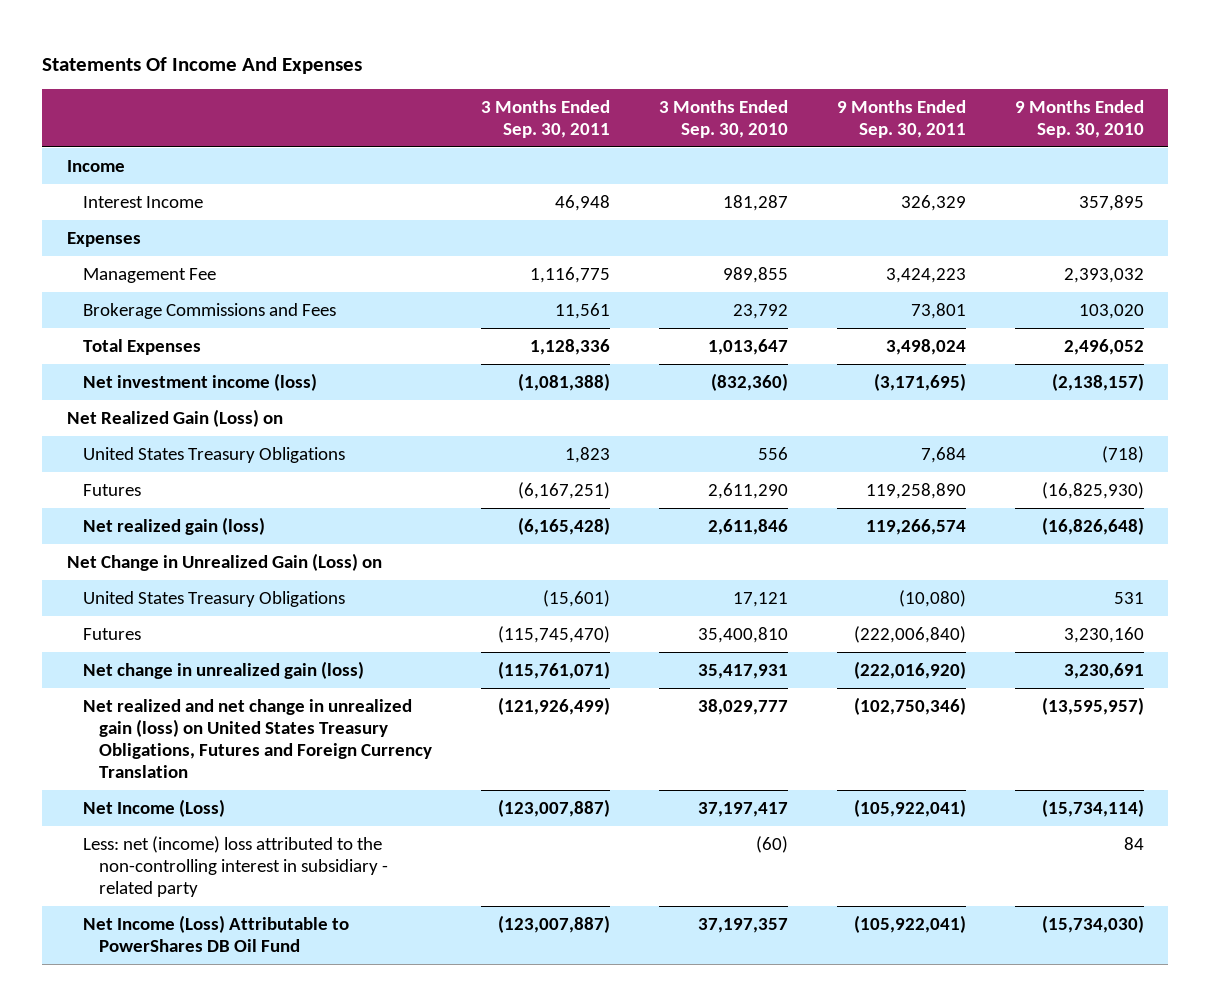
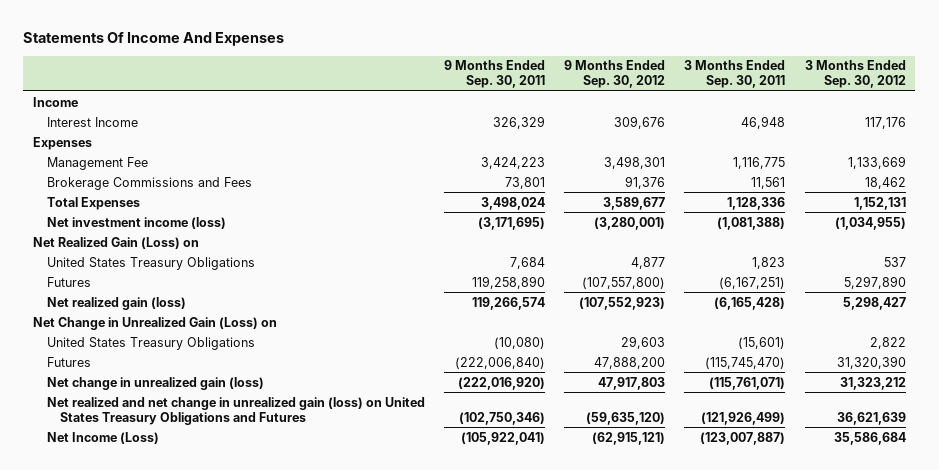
- | 3 Months Ended Sep. 30, 2011 | 3 Months Ended Sep. 30, 2010 | 9 Months Ended Sep. 30, 2011 | 9 Months Ended Sep. 30, 2010
+ | 9 Months Ended Sep. 30, 2011 | 9 Months Ended Sep. 30, 2012 | 3 Months Ended Sep. 30, 2011 | 3 Months Ended Sep. 30, 2012
- Net realized and net change in unrealized gain (loss) on United States Treasury Obligations, Futures and Foreign Currency Translation | (121,926,499) | 38,029,777 | (102,750,346) | (13,595,957)
+ Net realized and net change in unrealized gain (loss) on United States Treasury Obligations and Futures | (102,750,346) | (59,635,120) | (121,926,499) | 36,621,639
- Less: net (income) loss attributed to the non-controlling interest in subsidiary - related party | | (60) | | 84
- Net Income (Loss) Attributable to PowerShares DB Oil Fund | (123,007,887) | 37,197,357 | (105,922,041) | (15,734,030)

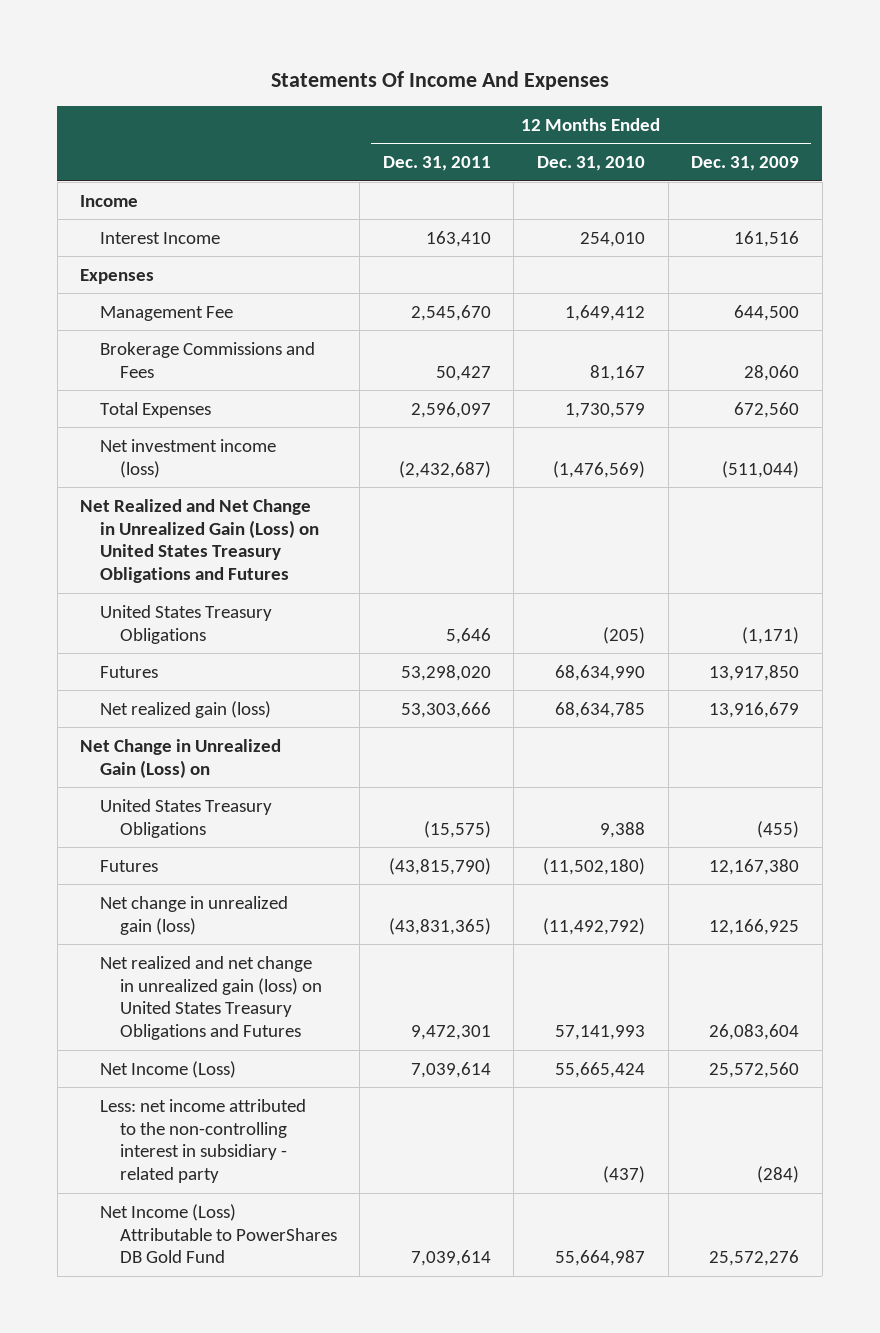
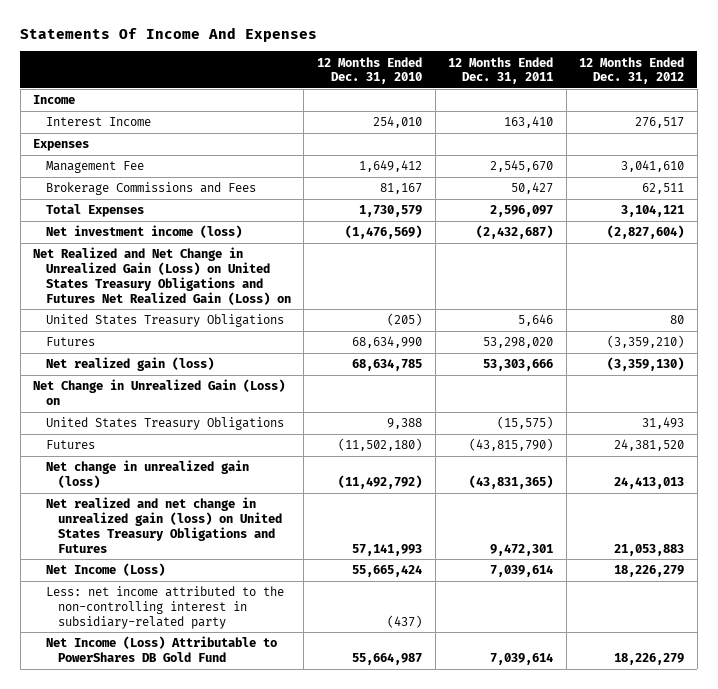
- | 12 Months Ended Dec. 31, 2011 | 12 Months Ended Dec. 31, 2010 | 12 Months Ended Dec. 31, 2009
+ | 12 Months Ended Dec. 31, 2010 | 12 Months Ended Dec. 31, 2011 | 12 Months Ended Dec. 31, 2012
- Net Realized and Net Change in Unrealized Gain (Loss) on United States Treasury Obligations and Futures
+ Net Realized and Net Change in Unrealized Gain (Loss) on United States Treasury Obligations and Futures Net Realized Gain (Loss) on
- Less: net income attributed to the non-controlling interest in subsidiary - related party | | (437) | (284)
+ Less: net income attributed to the non-controlling interest in subsidiary-related party | (437) | |

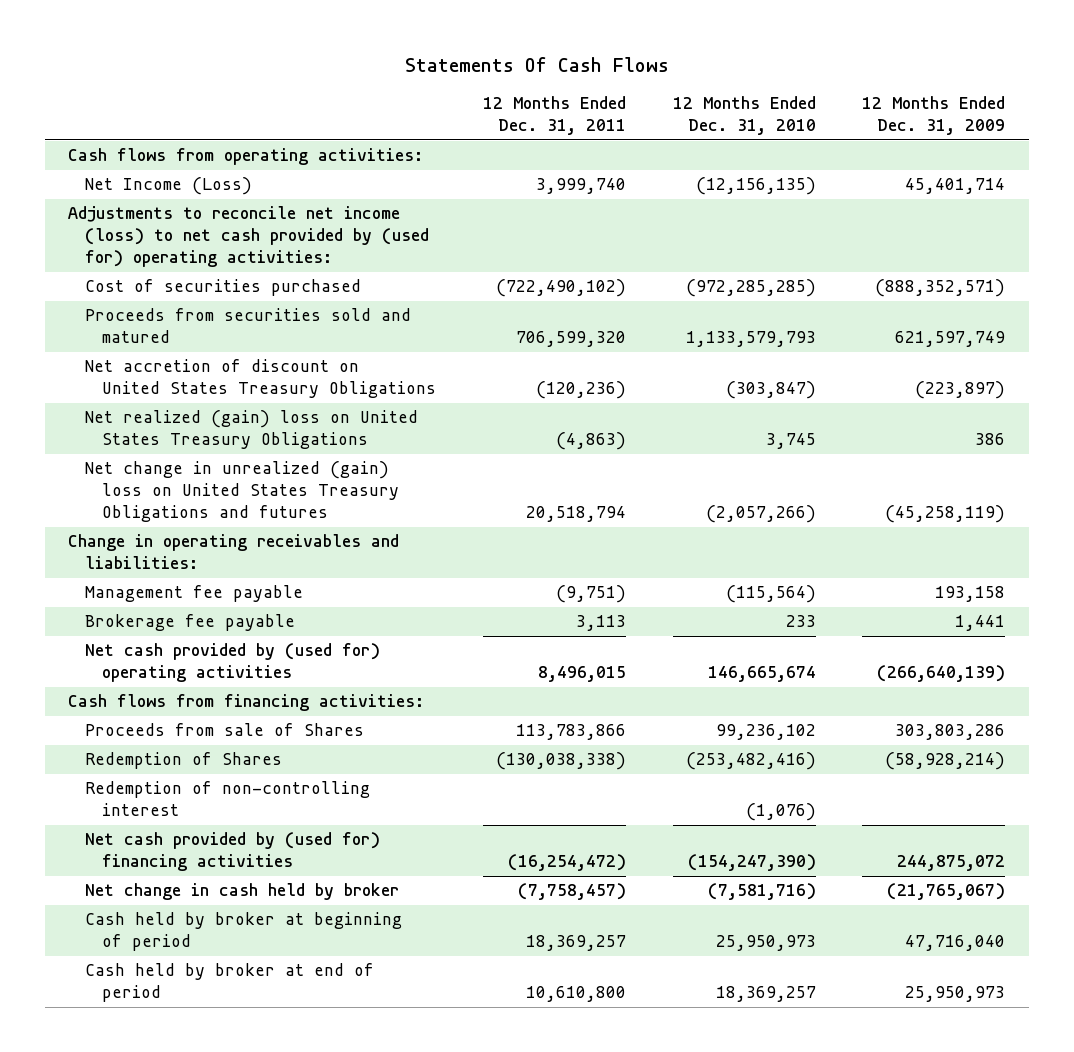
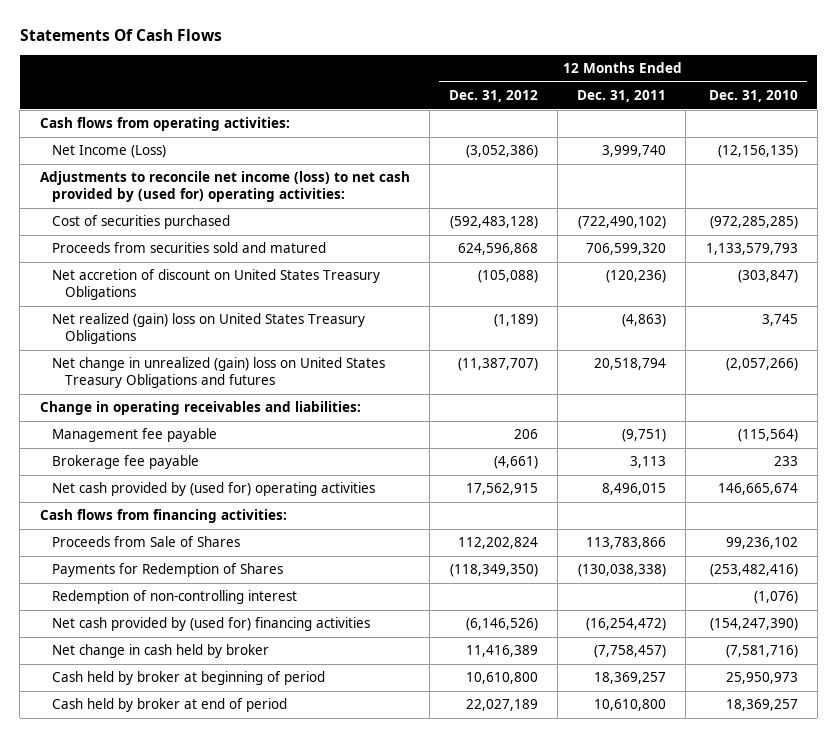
- | 12 Months Ended Dec. 31, 2011 | 12 Months Ended Dec. 31, 2010 | 12 Months Ended Dec. 31, 2009
+ | 12 Months Ended Dec. 31, 2012 | 12 Months Ended Dec. 31, 2011 | 12 Months Ended Dec. 31, 2010
- Proceeds from sale of Shares | 113,783,866 | 99,236,102 | 303,803,286
- Redemption of Shares | (130,038,338) | (253,482,416) | (58,928,214)
+ Proceeds from Sale of Shares | 112,202,824 | 113,783,866 | 99,236,102
+ Payments for Redemption of Shares | (118,349,350) | (130,038,338) | (253,482,416)

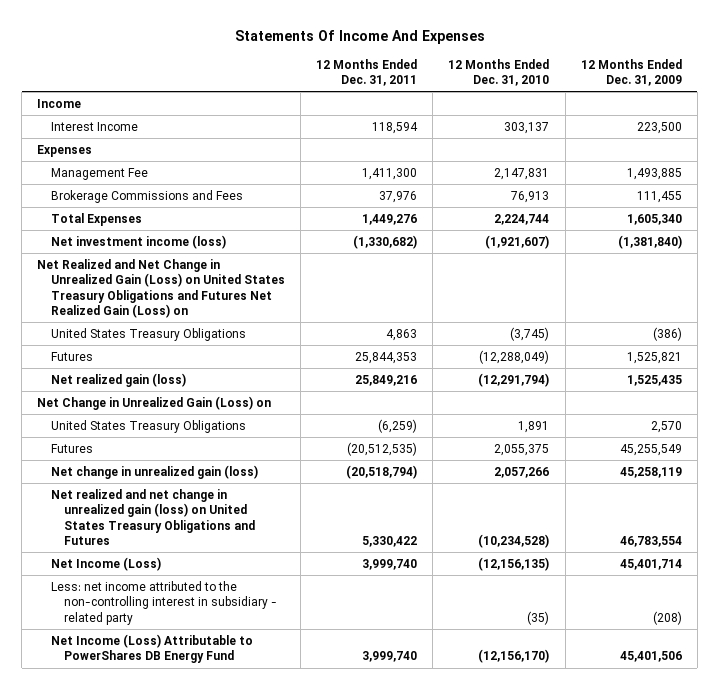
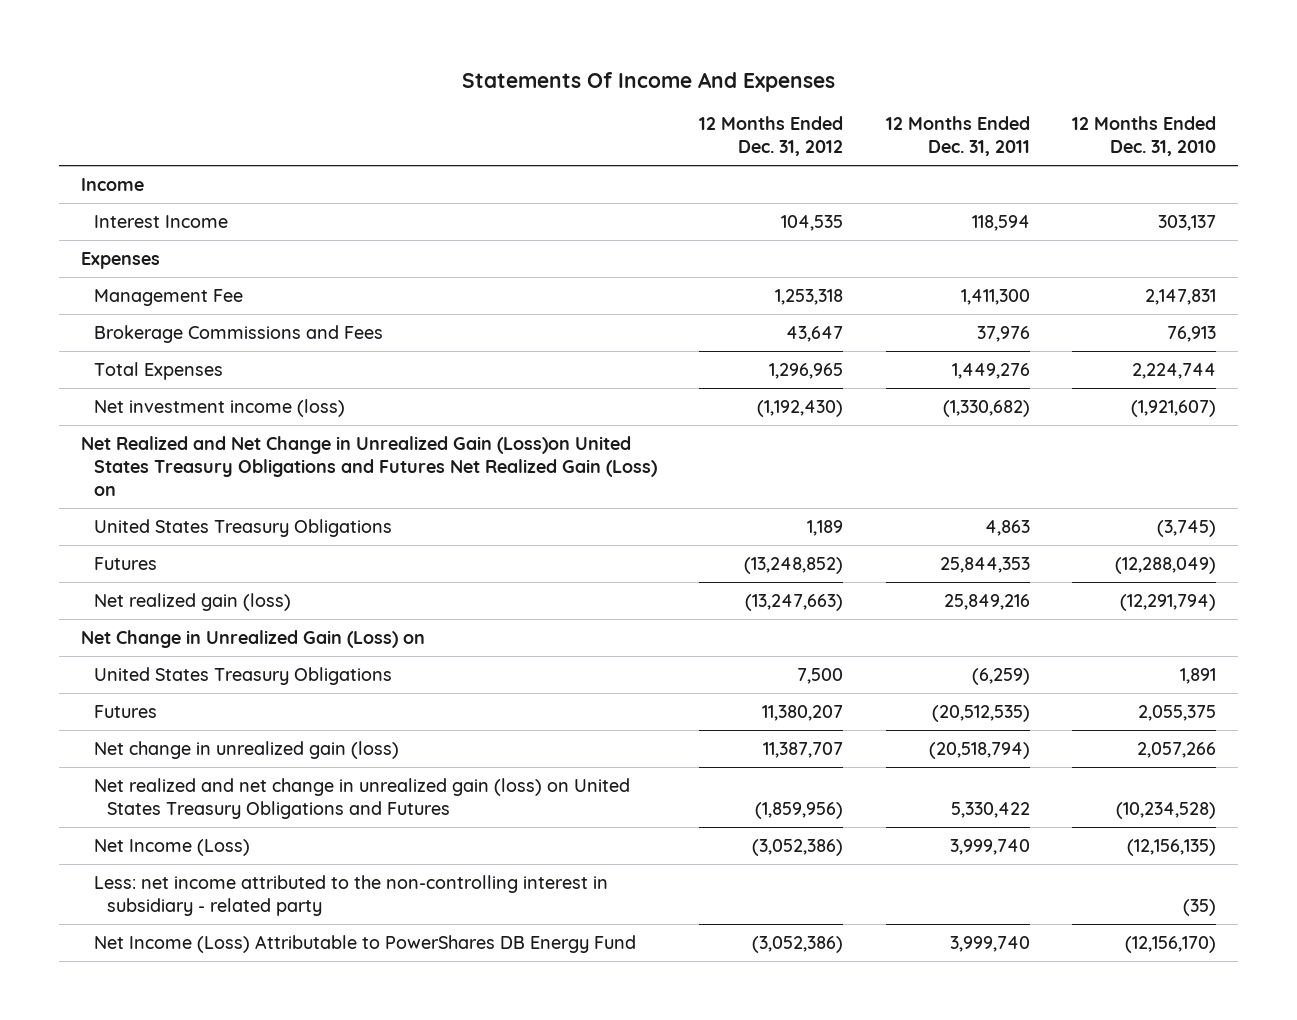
- | 12 Months Ended Dec. 31, 2011 | 12 Months Ended Dec. 31, 2010 | 12 Months Ended Dec. 31, 2009
+ | 12 Months Ended Dec. 31, 2012 | 12 Months Ended Dec. 31, 2011 | 12 Months Ended Dec. 31, 2010
- Net Realized and Net Change in Unrealized Gain (Loss) on United States Treasury Obligations and Futures Net Realized Gain (Loss) on
+ Net Realized and Net Change in Unrealized Gain (Loss)on United States Treasury Obligations and Futures Net Realized Gain (Loss) on

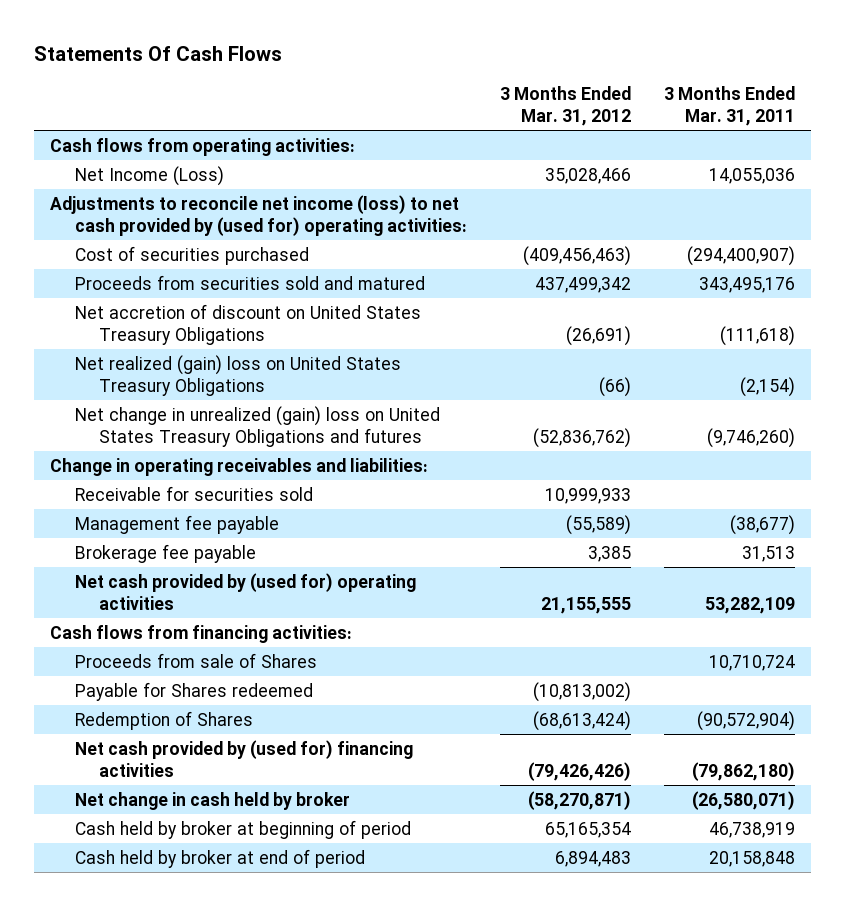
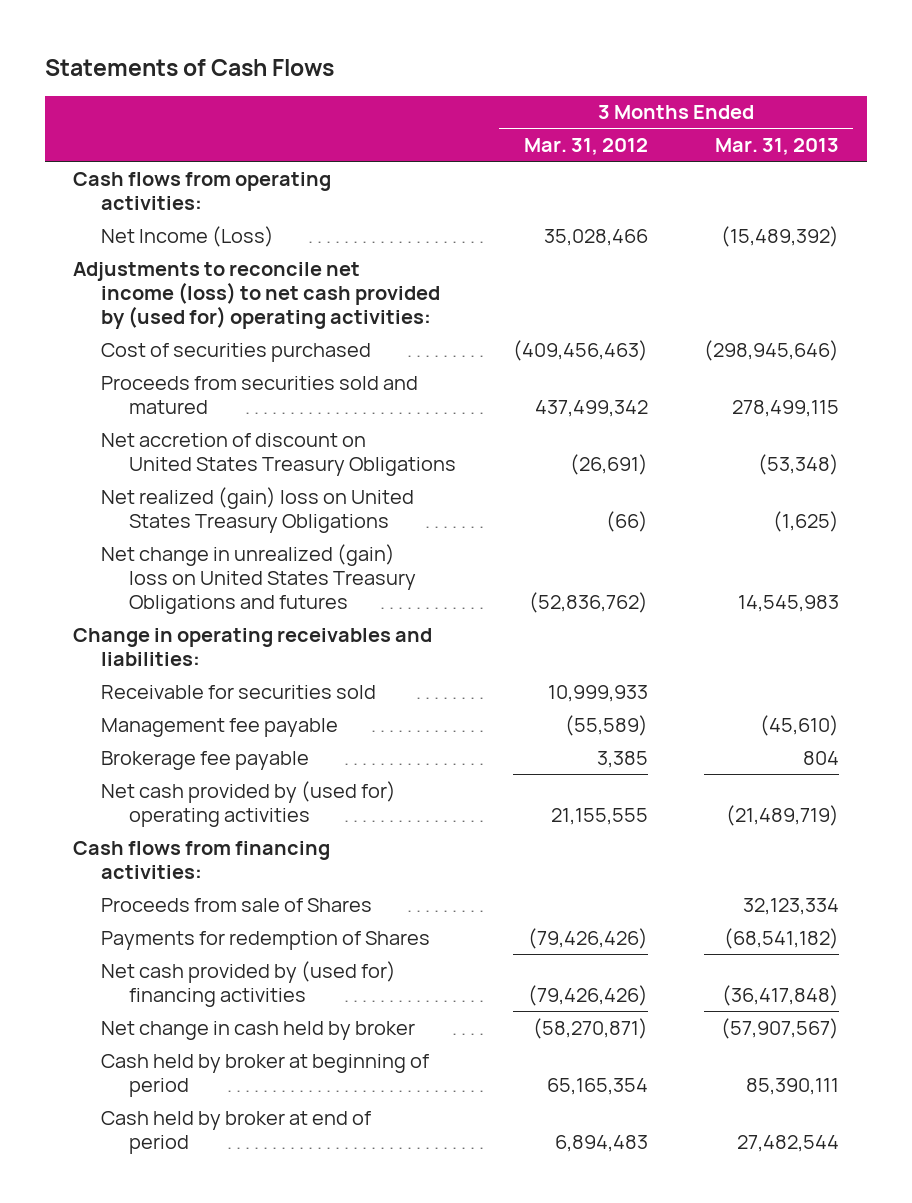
- Statements Of Cash Flows
+ Statements of Cash Flows
- | 3 Months Ended Mar. 31, 2012 | 3 Months Ended Mar. 31, 2011
+ | 3 Months Ended Mar. 31, 2012 | 3 Months Ended Mar. 31, 2013
- Payable for Shares redeemed | (10,813,002) |
- Redemption of Shares | (68,613,424) | (90,572,904)
+ Payments for redemption of Shares | (79,426,426) | (68,541,182)

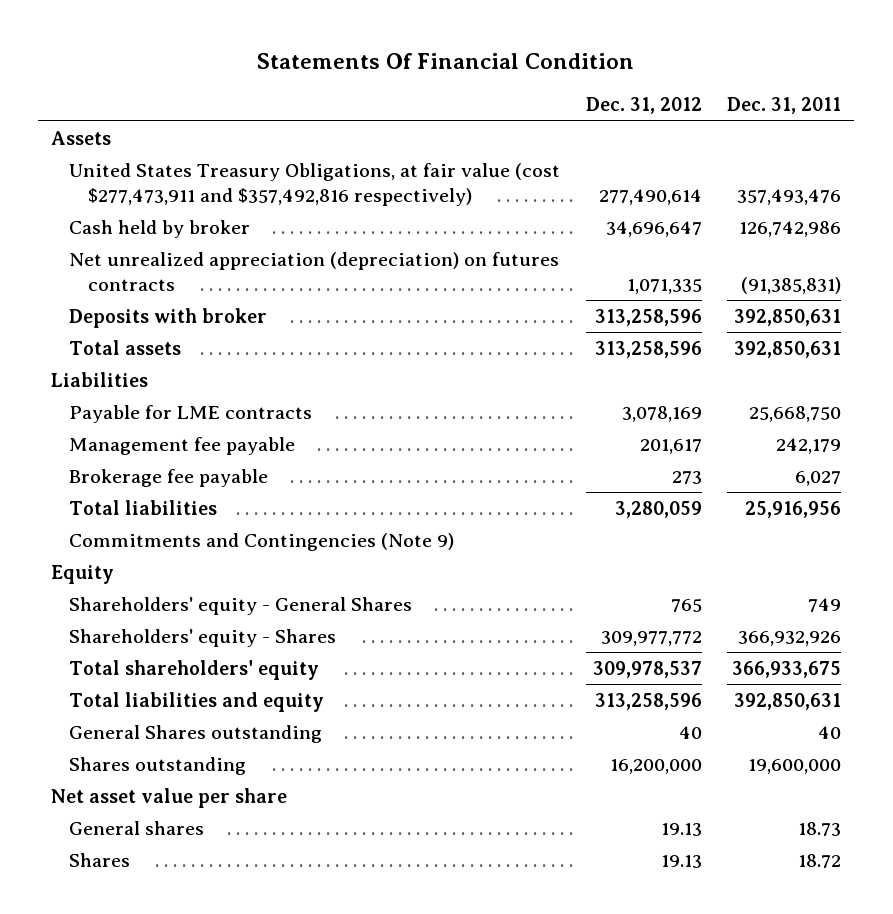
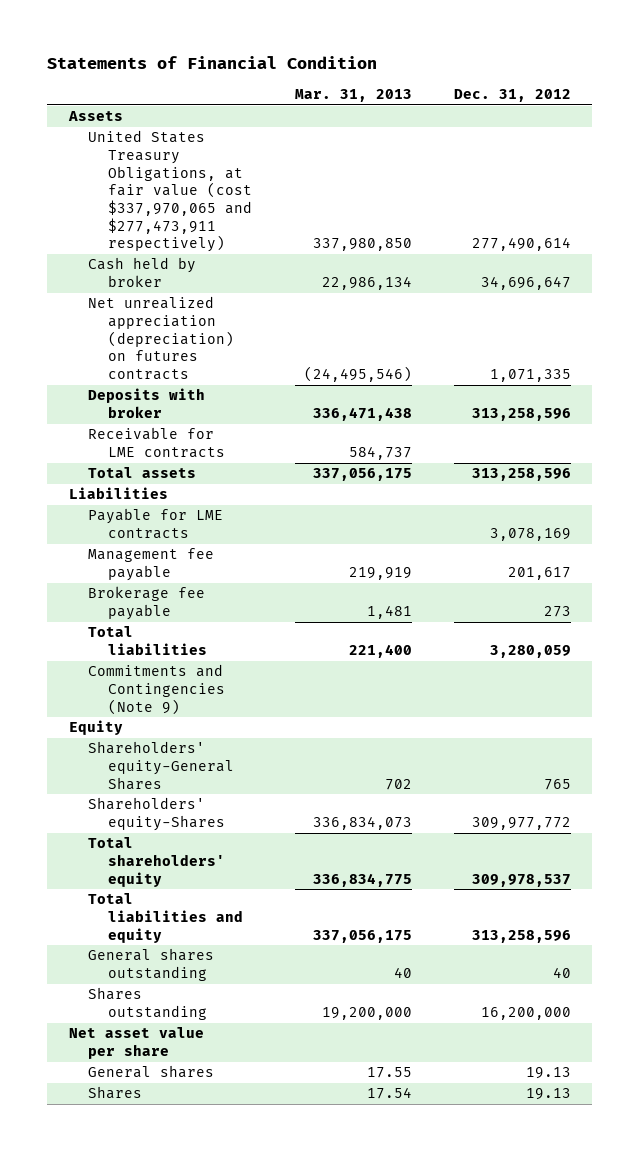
- Statements Of Financial Condition
+ Statements of Financial Condition
- | Dec. 31, 2012 | Dec. 31, 2011
+ | Mar. 31, 2013 | Dec. 31, 2012
- United States Treasury Obligations, at fair value (cost $277,473,911 and $357,492,816 respectively) | 277,490,614 | 357,493,476
+ United States Treasury Obligations, at fair value (cost $337,970,065 and $277,473,911 respectively) | 337,980,850 | 277,490,614
+ Receivable for LME contracts | 584,737 |
- Shareholders' equity - General Shares | 765 | 749
- Shareholders' equity - Shares | 309,977,772 | 366,932,926
+ Shareholders' equity-General Shares | 702 | 765
+ Shareholders' equity-Shares | 336,834,073 | 309,977,772
- General Shares outstanding | 40 | 40
+ General shares outstanding | 40 | 40

